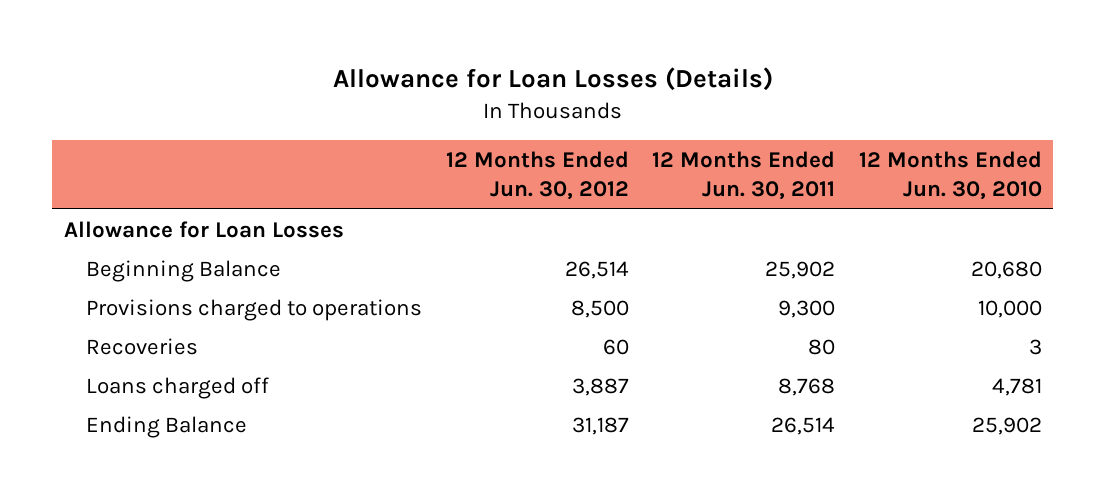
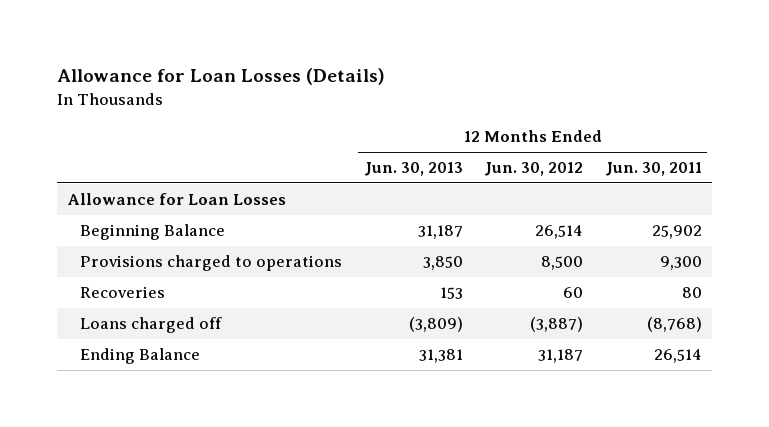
- | 12 Months Ended Jun. 30, 2012 | 12 Months Ended Jun. 30, 2011 | 12 Months Ended Jun. 30, 2010
+ | 12 Months Ended Jun. 30, 2013 | 12 Months Ended Jun. 30, 2012 | 12 Months Ended Jun. 30, 2011
- Loans charged off | 3,887 | 8,768 | 4,781
+ Loans charged off | (3,809) | (3,887) | (8,768)

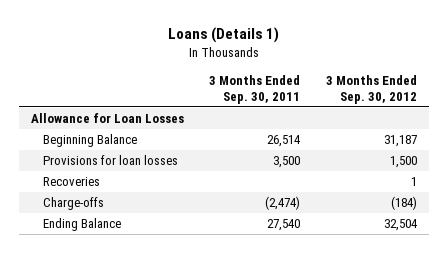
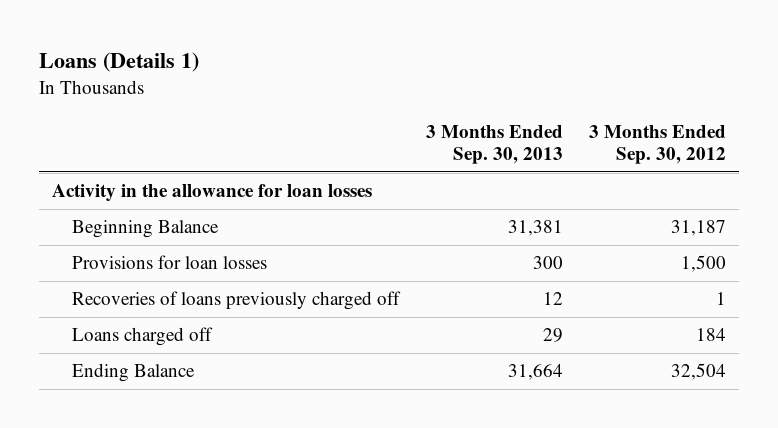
- | 3 Months Ended Sep. 30, 2011 | 3 Months Ended Sep. 30, 2012
+ | 3 Months Ended Sep. 30, 2013 | 3 Months Ended Sep. 30, 2012
- Allowance for Loan Losses
+ Activity in the allowance for loan losses
- Recoveries | | 1
- Charge-offs | (2,474) | (184)
+ Recoveries of loans previously charged off | 12 | 1
+ Loans charged off | 29 | 184

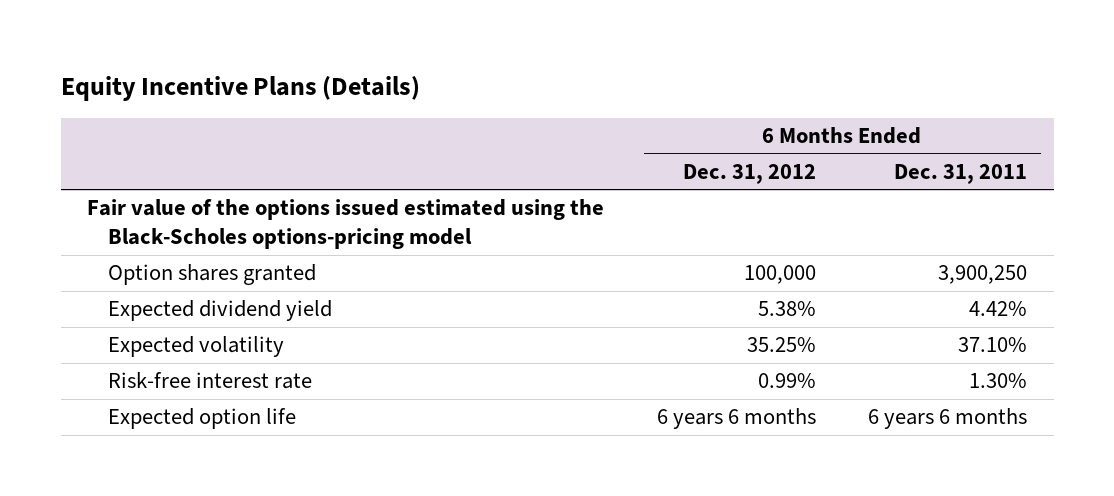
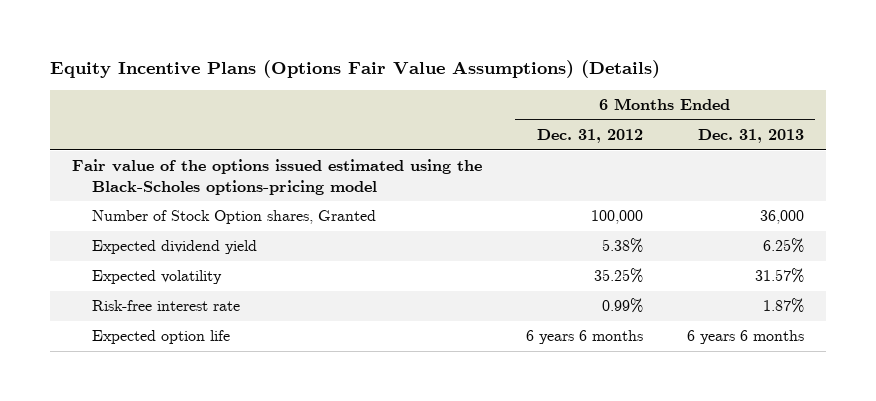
- Equity Incentive Plans (Details)
+ Equity Incentive Plans (Options Fair Value Assumptions) (Details)
- | 6 Months Ended Dec. 31, 2012 | 6 Months Ended Dec. 31, 2011
+ | 6 Months Ended Dec. 31, 2012 | 6 Months Ended Dec. 31, 2013
- Option shares granted | 100,000 | 3,900,250
+ Number of Stock Option shares, Granted | 100,000 | 36,000

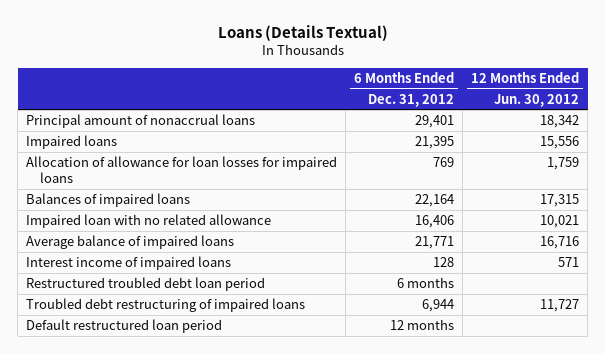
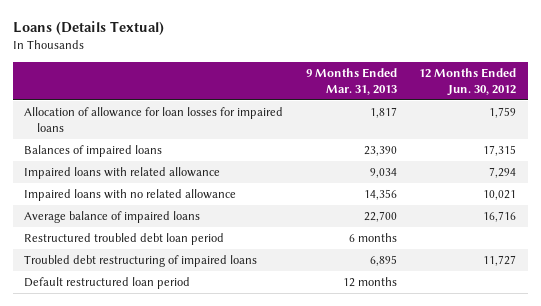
- | 6 Months Ended Dec. 31, 2012 | 12 Months Ended Jun. 30, 2012
+ | 9 Months Ended Mar. 31, 2013 | 12 Months Ended Jun. 30, 2012
- Principal amount of nonaccrual loans | 29,401 | 18,342
- Impaired loans | 21,395 | 15,556
- Impaired loan with no related allowance | 16,406 | 10,021
+ Impaired loans with related allowance | 9,034 | 7,294
+ Impaired loans with no related allowance | 14,356 | 10,021
- Interest income of impaired loans | 128 | 571

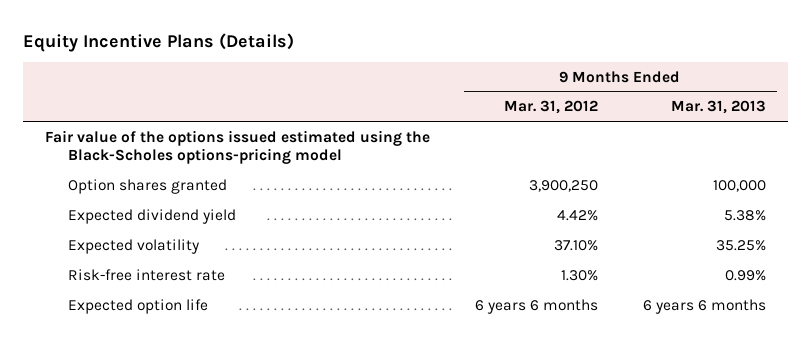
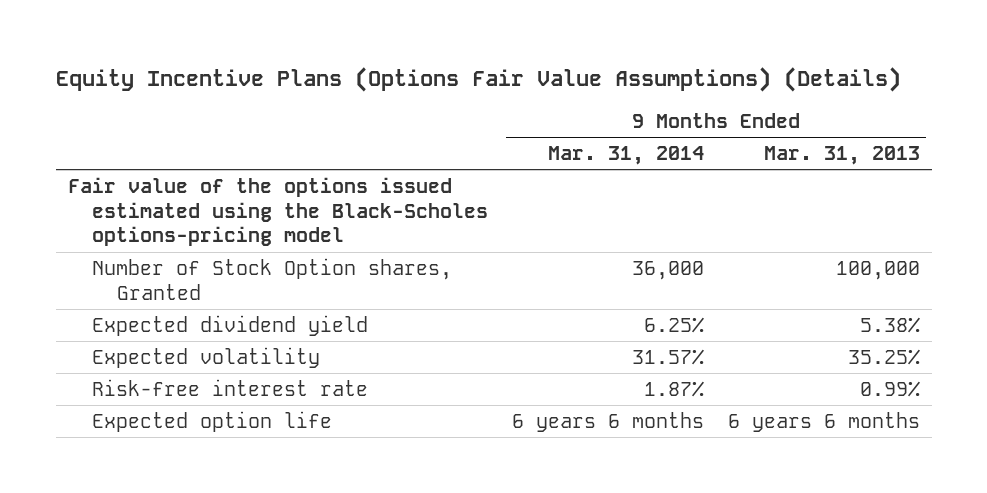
- Equity Incentive Plans (Details)
+ Equity Incentive Plans (Options Fair Value Assumptions) (Details)
- | 9 Months Ended Mar. 31, 2012 | 9 Months Ended Mar. 31, 2013
+ | 9 Months Ended Mar. 31, 2014 | 9 Months Ended Mar. 31, 2013
- Option shares granted | 3,900,250 | 100,000
+ Number of Stock Option shares, Granted | 36,000 | 100,000

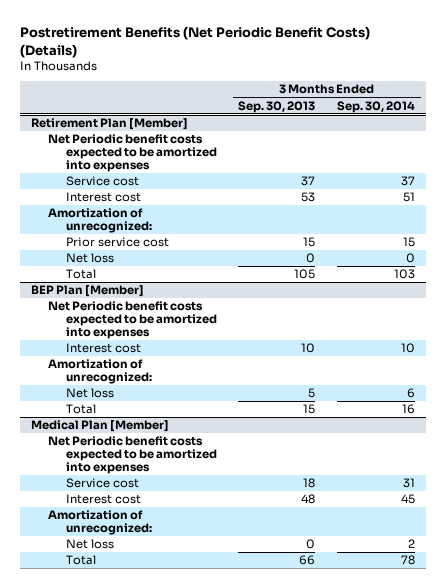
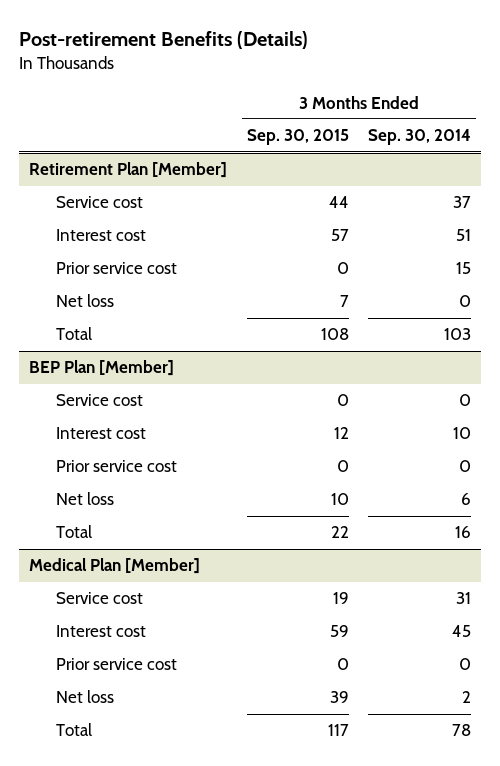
- Postretirement Benefits (Net Periodic Benefit Costs) (Details)
+ Post-retirement Benefits (Details)
- | 3 Months Ended Sep. 30, 2013 | 3 Months Ended Sep. 30, 2014
+ | 3 Months Ended Sep. 30, 2015 | 3 Months Ended Sep. 30, 2014
@ Retirement Plan [Member]
- Net Periodic benefit costs expected to be amortized into expenses
- Amortization of unrecognized:
@ BEP Plan [Member]
- Net Periodic benefit costs expected to be amortized into expenses
+ Service cost | 0 | 0
- Amortization of unrecognized:
+ Prior service cost | 0 | 0
@ Medical Plan [Member]
- Net Periodic benefit costs expected to be amortized into expenses
- Amortization of unrecognized:
+ Prior service cost | 0 | 0

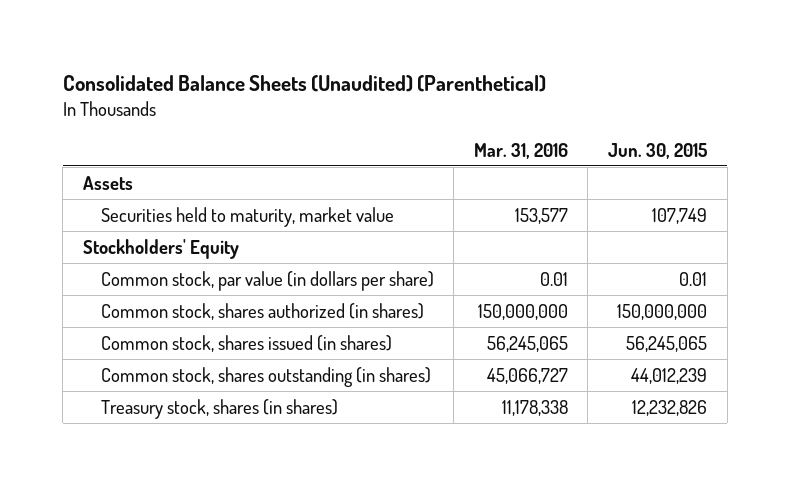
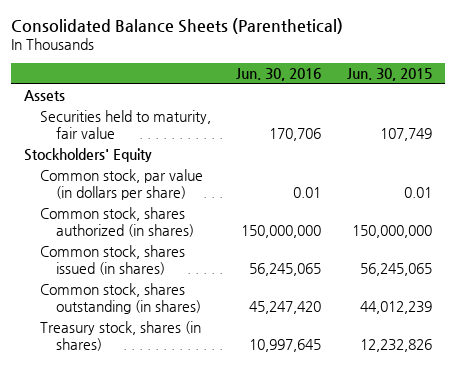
- Consolidated Balance Sheets (Unaudited) (Parenthetical)
+ Consolidated Balance Sheets (Parenthetical)
- | Mar. 31, 2016 | Jun. 30, 2015
+ | Jun. 30, 2016 | Jun. 30, 2015
- Securities held to maturity, market value | 153,577 | 107,749
+ Securities held to maturity, fair value | 170,706 | 107,749

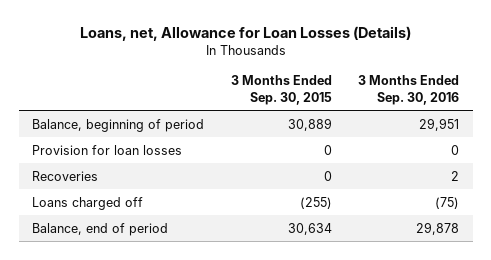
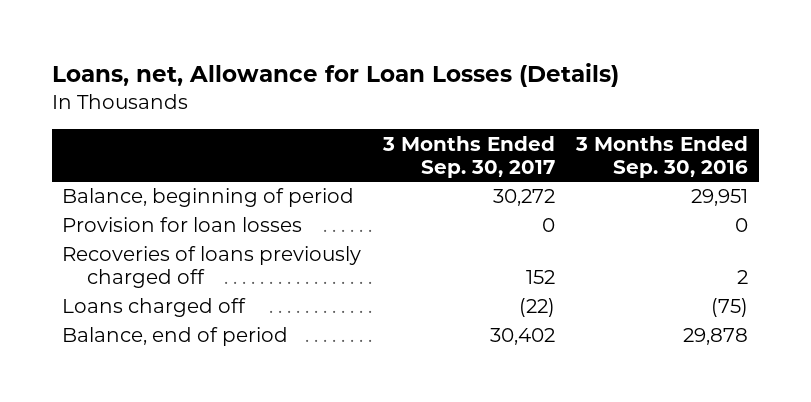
- | 3 Months Ended Sep. 30, 2015 | 3 Months Ended Sep. 30, 2016
+ | 3 Months Ended Sep. 30, 2017 | 3 Months Ended Sep. 30, 2016
- Recoveries | 0 | 2
+ Recoveries of loans previously charged off | 152 | 2

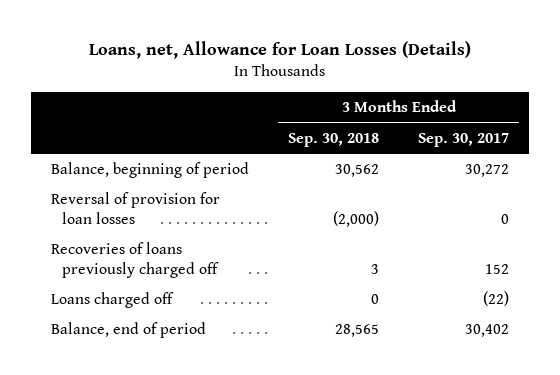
- | 3 Months Ended Sep. 30, 2017 | 3 Months Ended Sep. 30, 2016
+ | 3 Months Ended Sep. 30, 2018 | 3 Months Ended Sep. 30, 2017
- Provision for loan losses | 0 | 0
+ Reversal of provision for loan losses | (2,000) | 0

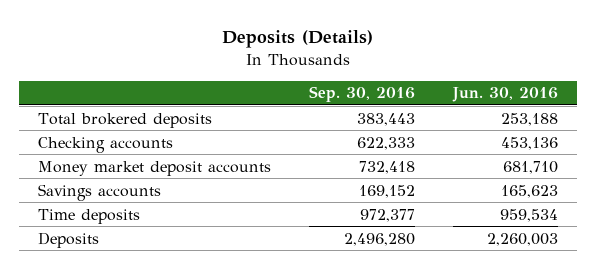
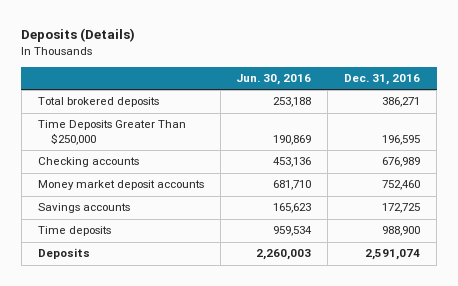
- | Sep. 30, 2016 | Jun. 30, 2016
+ | Jun. 30, 2016 | Dec. 31, 2016
+ Time Deposits Greater Than $250,000 | 190,869 | 196,595

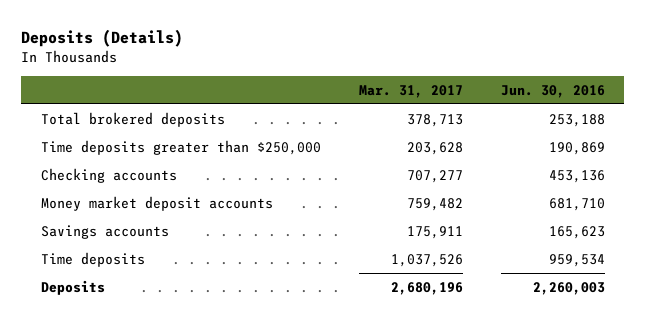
- | Jun. 30, 2016 | Dec. 31, 2016
+ | Mar. 31, 2017 | Jun. 30, 2016
- Time Deposits Greater Than $250,000 | 190,869 | 196,595
+ Time deposits greater than $250,000 | 203,628 | 190,869

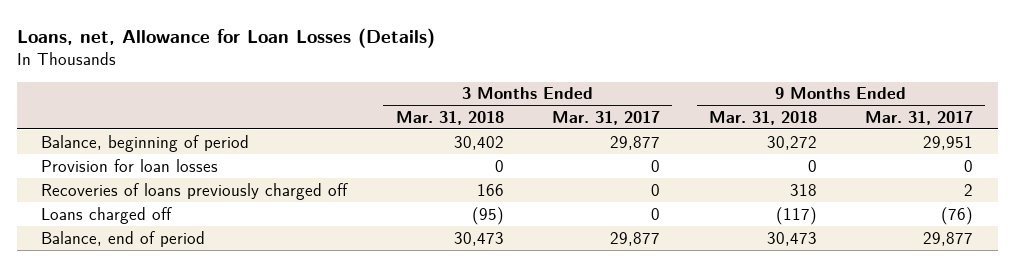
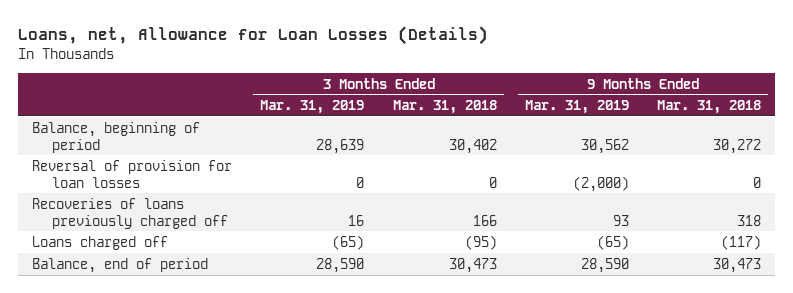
- | 3 Months Ended Mar. 31, 2018 | 3 Months Ended Mar. 31, 2017 | 9 Months Ended Mar. 31, 2018 | 9 Months Ended Mar. 31, 2017
+ | 3 Months Ended Mar. 31, 2019 | 3 Months Ended Mar. 31, 2018 | 9 Months Ended Mar. 31, 2019 | 9 Months Ended Mar. 31, 2018
- Provision for loan losses | 0 | 0 | 0 | 0
+ Reversal of provision for loan losses | 0 | 0 | (2,000) | 0

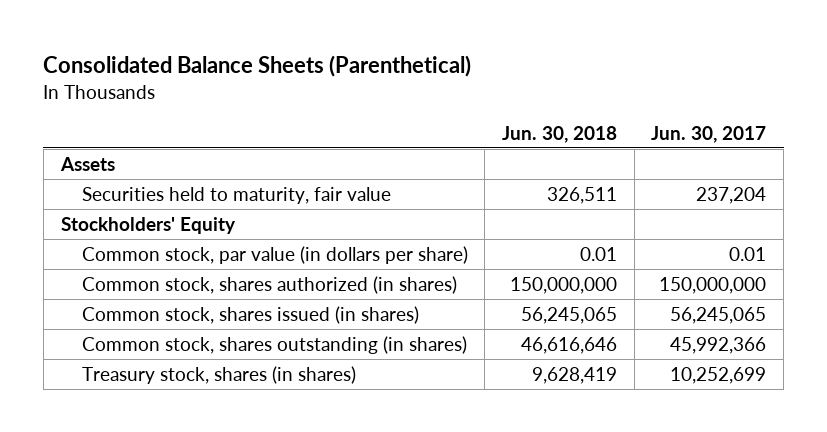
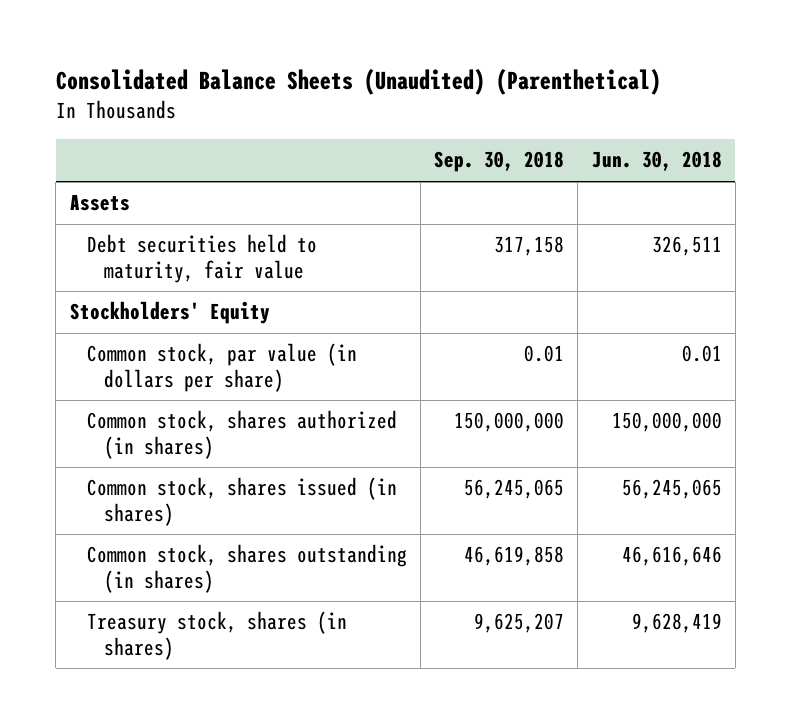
- Consolidated Balance Sheets (Parenthetical)
+ Consolidated Balance Sheets (Unaudited) (Parenthetical)
- | Jun. 30, 2018 | Jun. 30, 2017
+ | Sep. 30, 2018 | Jun. 30, 2018
- Securities held to maturity, fair value | 326,511 | 237,204
+ Debt securities held to maturity, fair value | 317,158 | 326,511

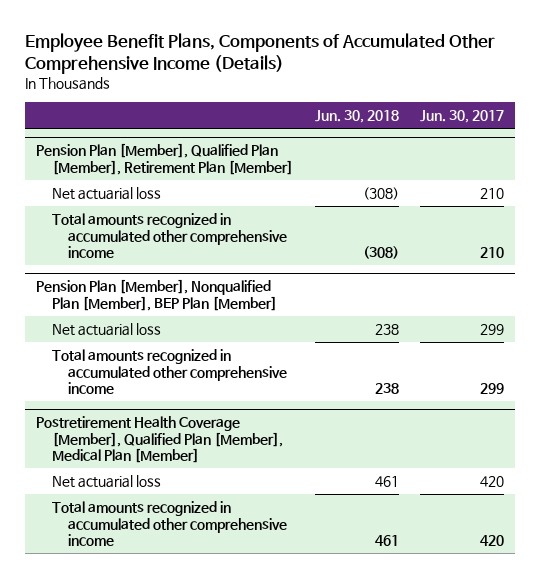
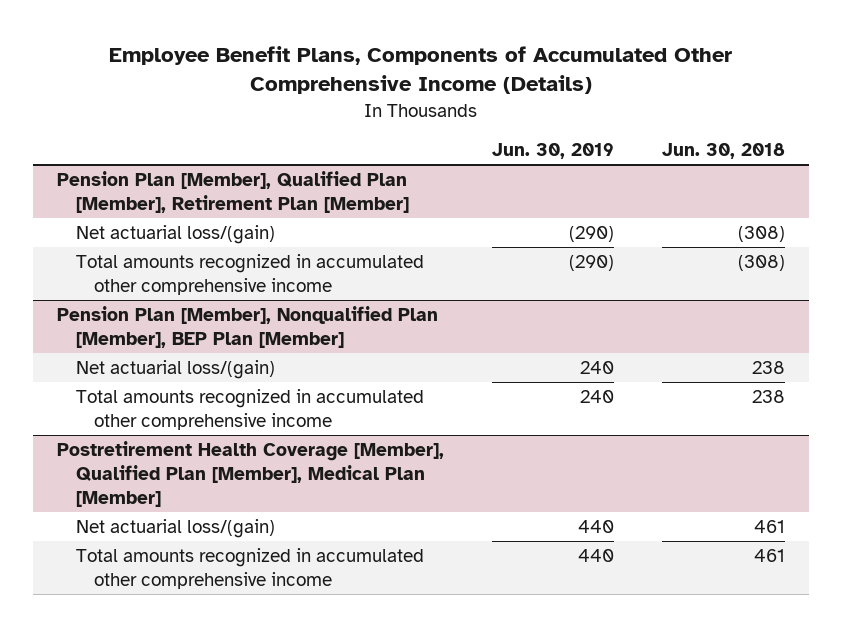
- | Jun. 30, 2018 | Jun. 30, 2017
+ | Jun. 30, 2019 | Jun. 30, 2018
@ Pension Plan [Member], Qualified Plan [Member], Retirement Plan [Member]
- Net actuarial loss | (308) | 210
+ Net actuarial loss/(gain) | (290) | (308)
@ Pension Plan [Member], Nonqualified Plan [Member], BEP Plan [Member]
- Net actuarial loss | 238 | 299
+ Net actuarial loss/(gain) | 240 | 238
@ Postretirement Health Coverage [Member], Qualified Plan [Member], Medical Plan [Member]
- Net actuarial loss | 461 | 420
+ Net actuarial loss/(gain) | 440 | 461

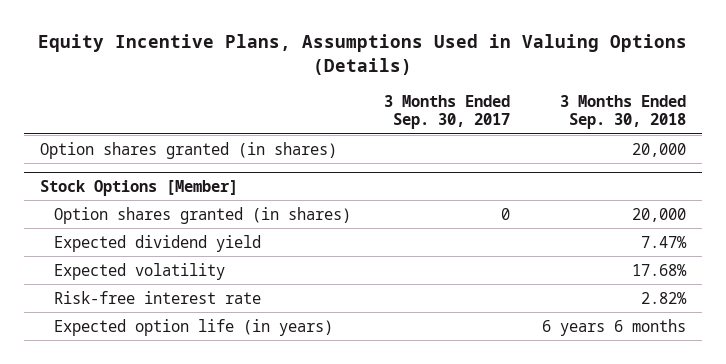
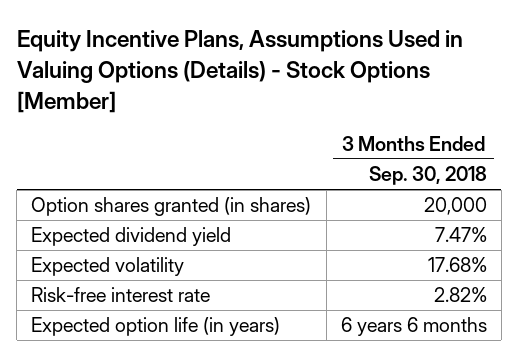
- Equity Incentive Plans, Assumptions Used in Valuing Options (Details)
+ Equity Incentive Plans, Assumptions Used in Valuing Options (Details) - Stock Options [Member]
- | 3 Months Ended Sep. 30, 2017 | 3 Months Ended Sep. 30, 2018
+ | 3 Months Ended Sep. 30, 2018
- Stock Options [Member]
- Option shares granted (in shares) | 0 | 20,000

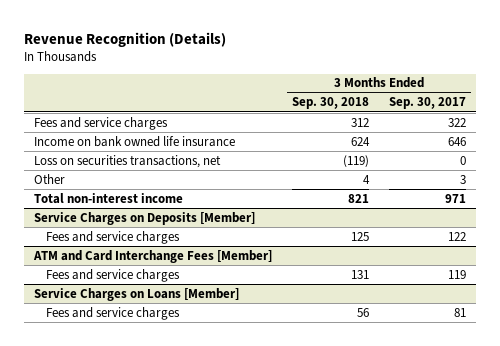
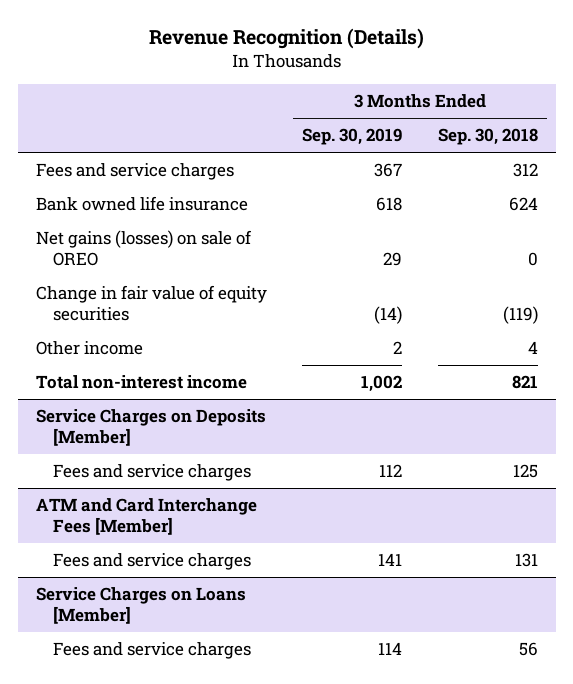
- | 3 Months Ended Sep. 30, 2018 | 3 Months Ended Sep. 30, 2017
+ | 3 Months Ended Sep. 30, 2019 | 3 Months Ended Sep. 30, 2018
- Income on bank owned life insurance | 624 | 646
- Loss on securities transactions, net | (119) | 0
- Other | 4 | 3
+ Bank owned life insurance | 618 | 624
+ Net gains (losses) on sale of OREO | 29 | 0
+ Change in fair value of equity securities | (14) | (119)
+ Other income | 2 | 4

